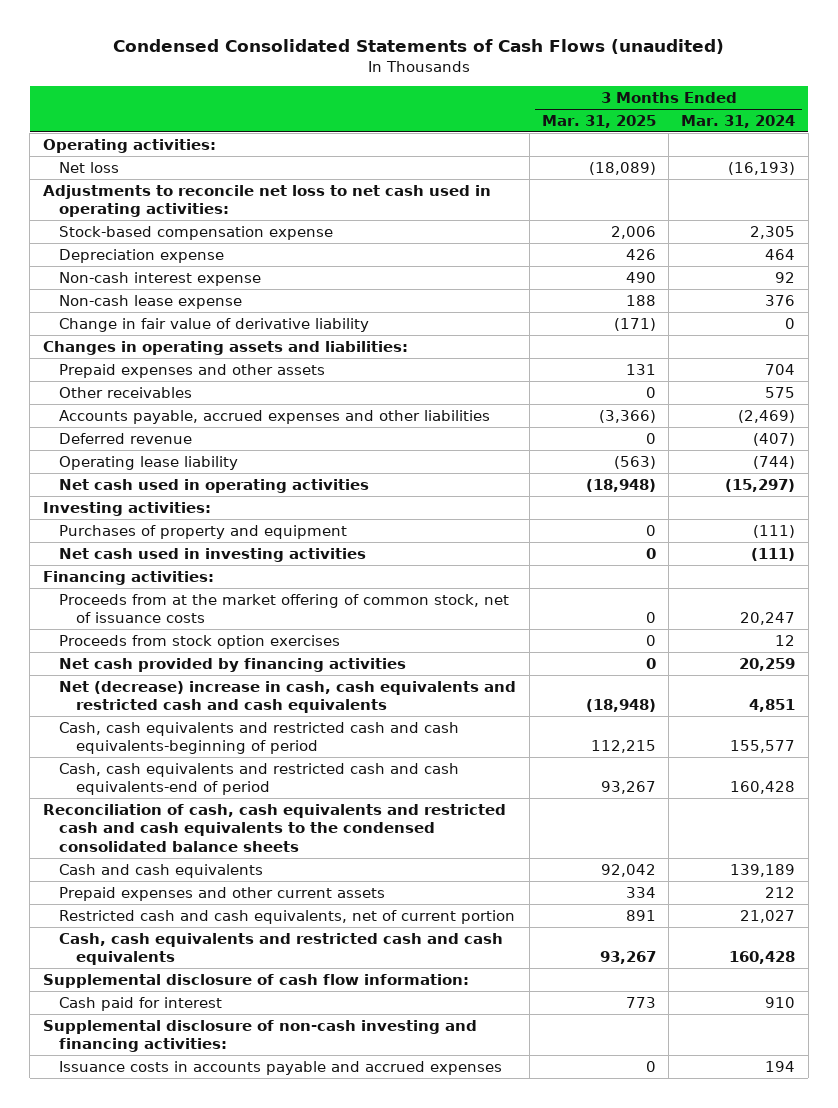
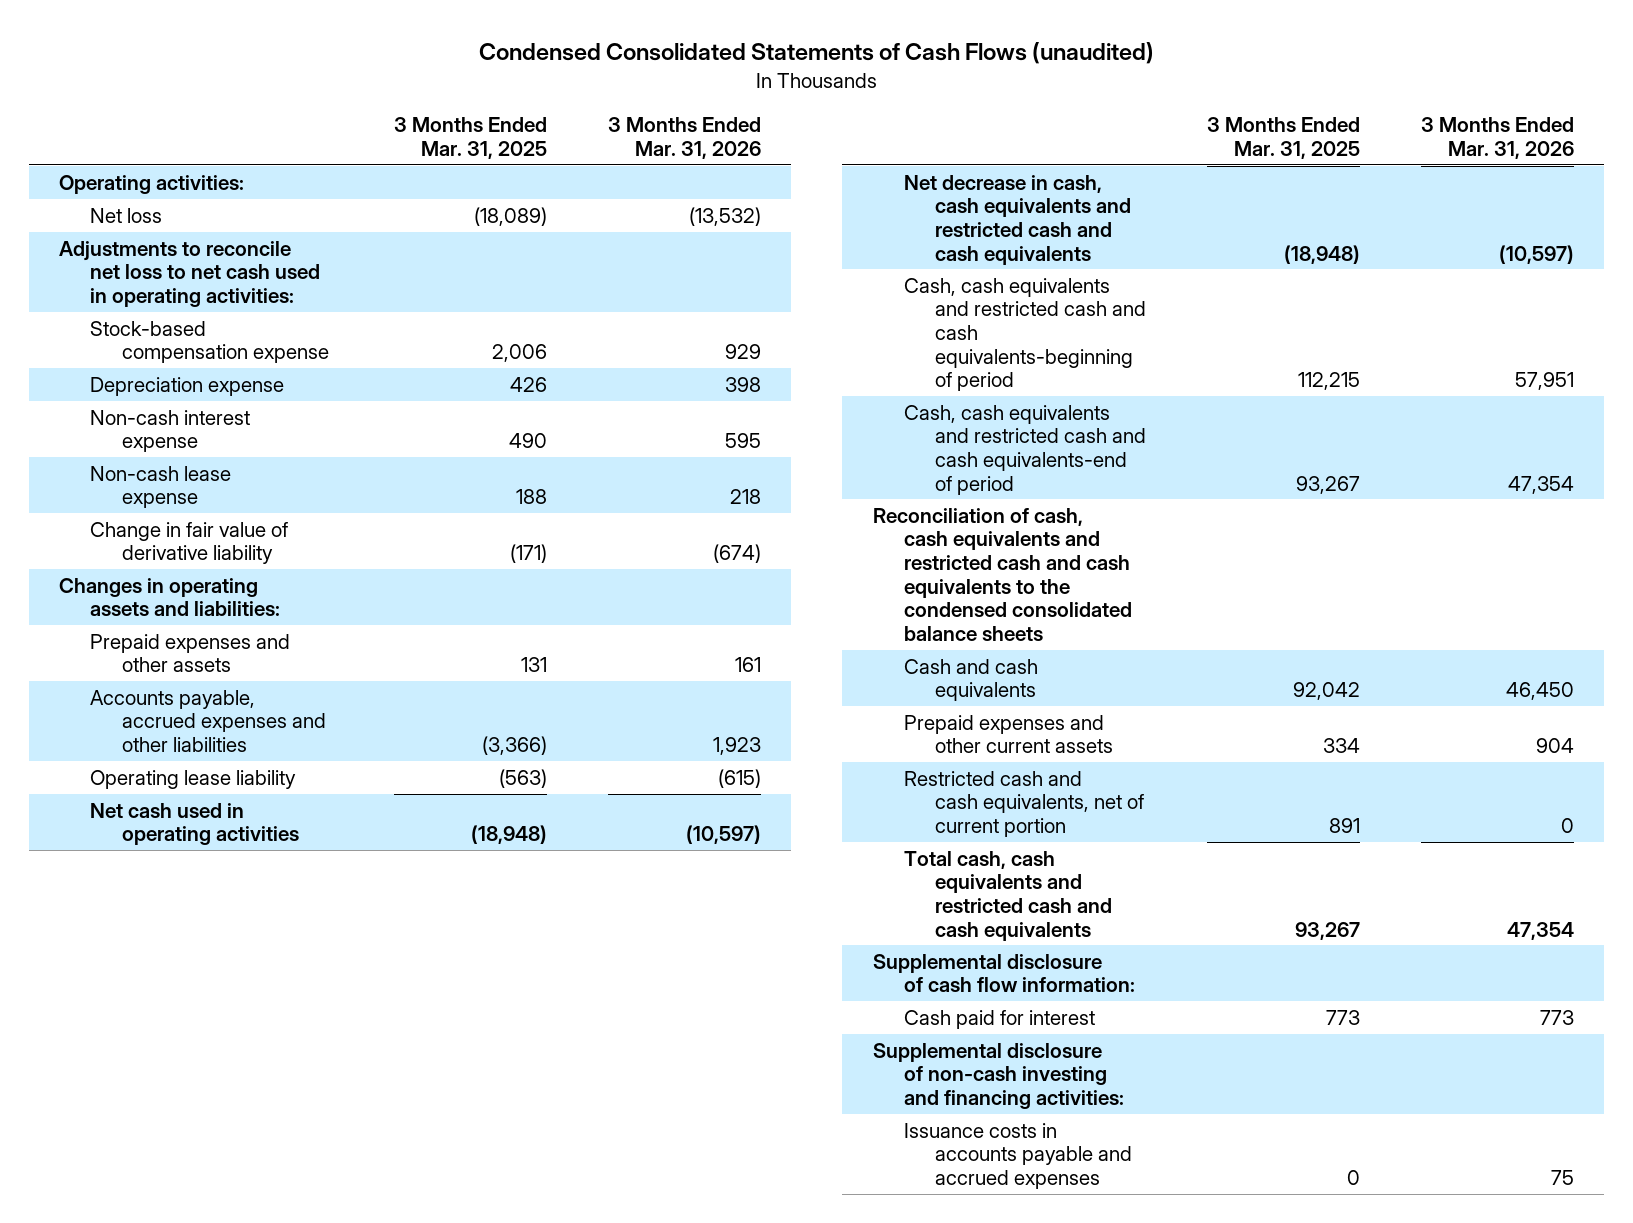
- | 3 Months Ended Mar. 31, 2025 | 3 Months Ended Mar. 31, 2024
+ | 3 Months Ended Mar. 31, 2025 | 3 Months Ended Mar. 31, 2026
- Other receivables | 0 | 575
- Deferred revenue | 0 | (407)
- Investing activities:
- Purchases of property and equipment | 0 | (111)
- Net cash used in investing activities | 0 | (111)
- Financing activities:
- Proceeds from at the market offering of common stock, net of issuance costs | 0 | 20,247
- Proceeds from stock option exercises | 0 | 12
- Net cash provided by financing activities | 0 | 20,259
- Net (decrease) increase in cash, cash equivalents and restricted cash and cash equivalents | (18,948) | 4,851
+ Net decrease in cash, cash equivalents and restricted cash and cash equivalents | (18,948) | (10,597)
- Cash, cash equivalents and restricted cash and cash equivalents | 93,267 | 160,428
+ Total cash, cash equivalents and restricted cash and cash equivalents | 93,267 | 47,354

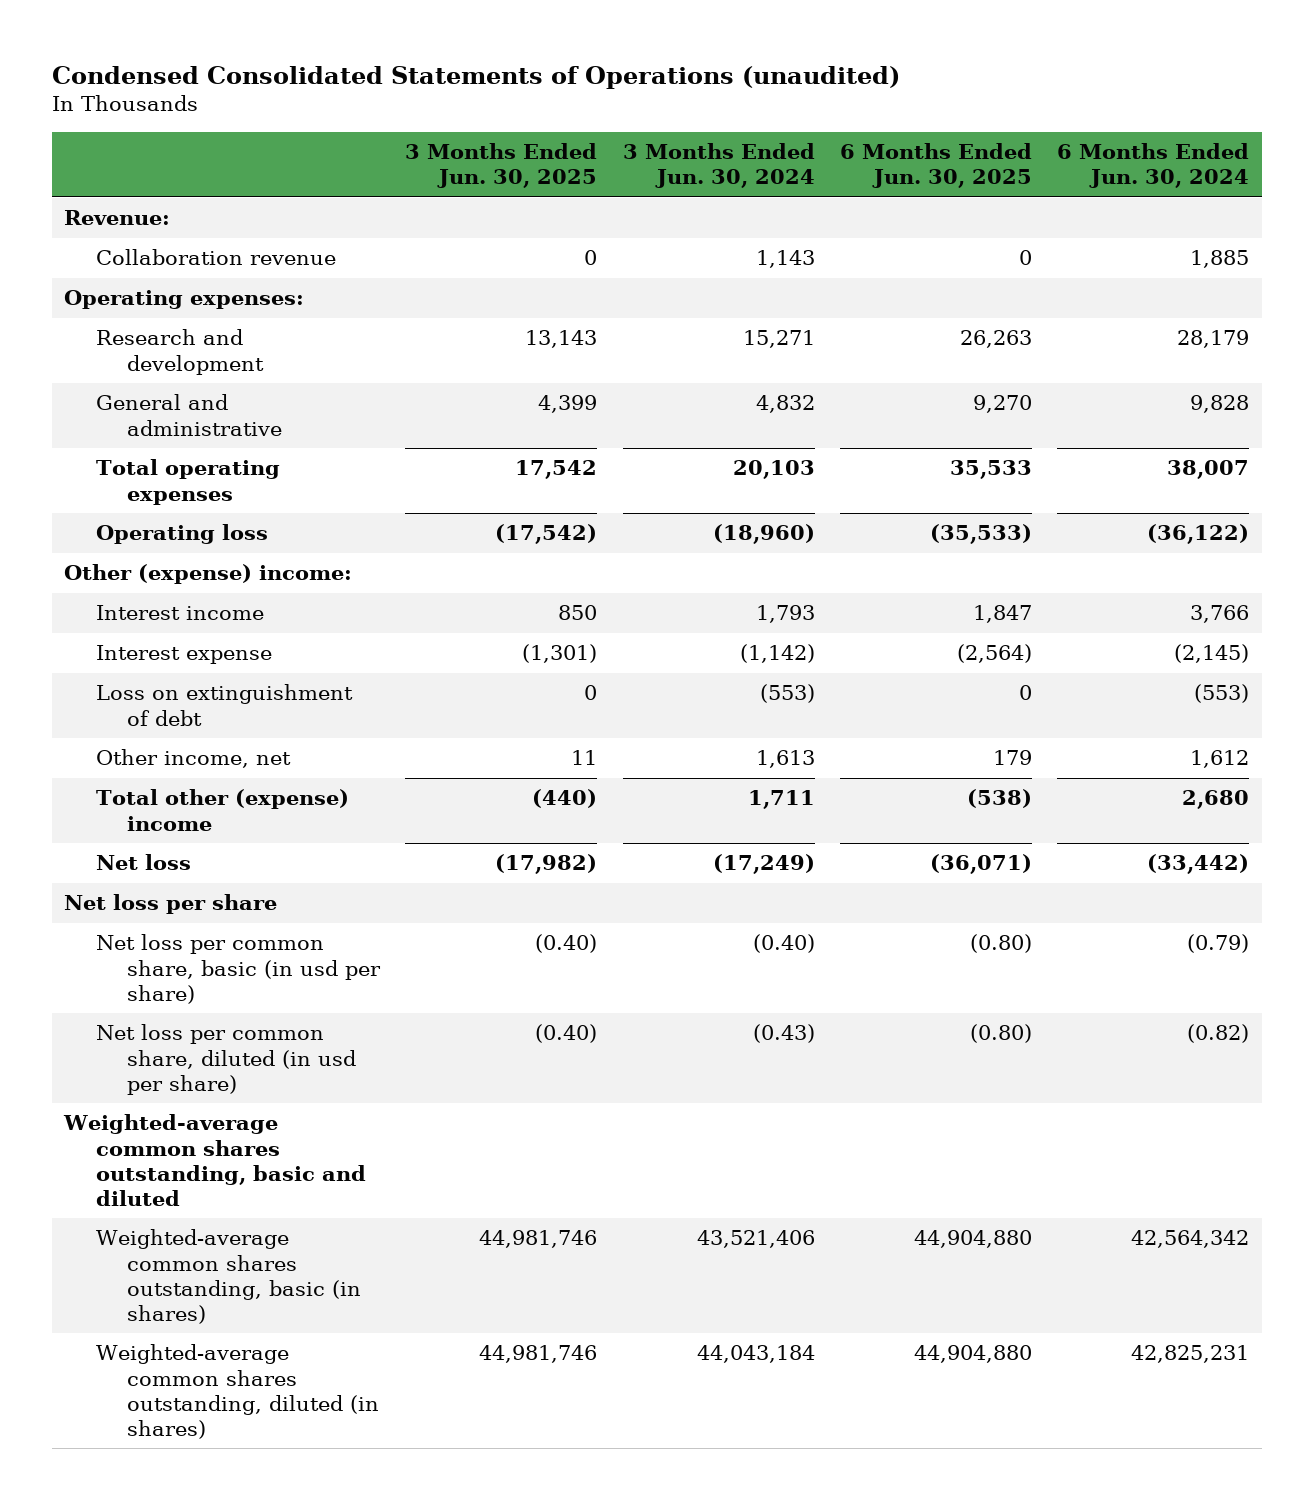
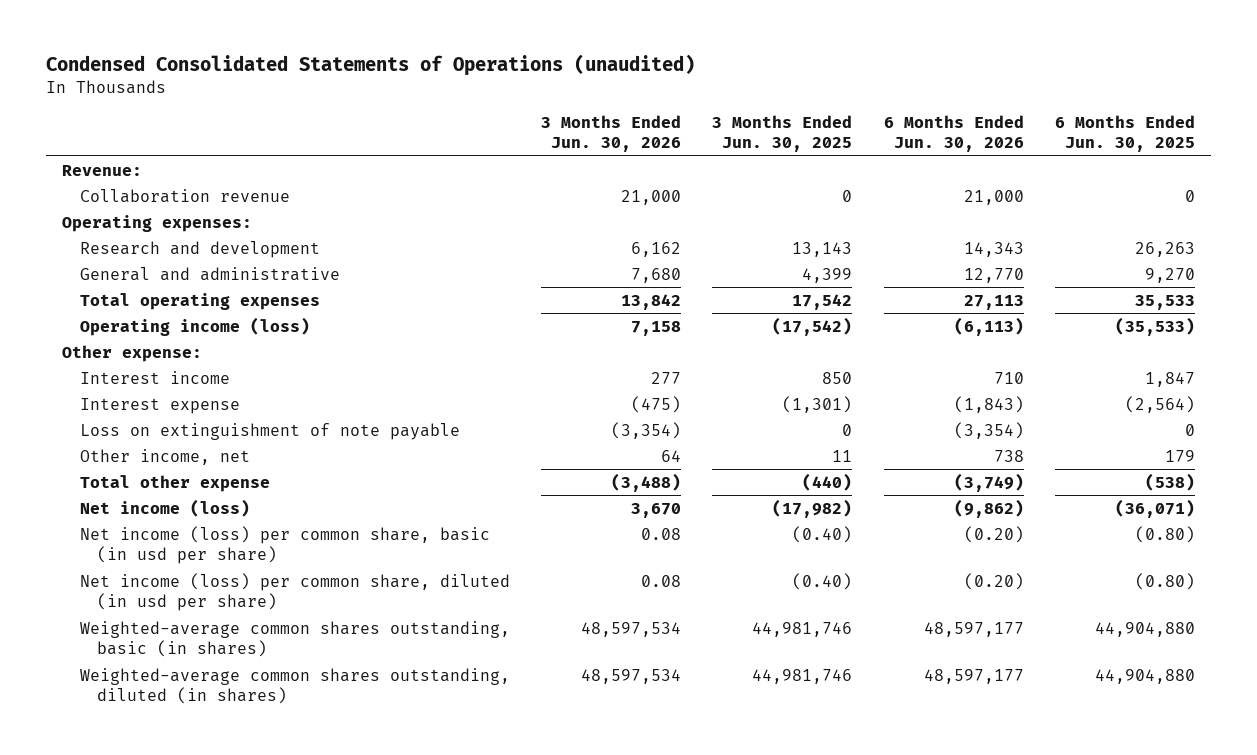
- | 3 Months Ended Jun. 30, 2025 | 3 Months Ended Jun. 30, 2024 | 6 Months Ended Jun. 30, 2025 | 6 Months Ended Jun. 30, 2024
+ | 3 Months Ended Jun. 30, 2026 | 3 Months Ended Jun. 30, 2025 | 6 Months Ended Jun. 30, 2026 | 6 Months Ended Jun. 30, 2025
- Operating loss | (17,542) | (18,960) | (35,533) | (36,122)
- Other (expense) income:
+ Operating income (loss) | 7,158 | (17,542) | (6,113) | (35,533)
+ Other expense:
- Loss on extinguishment of debt | 0 | (553) | 0 | (553)
+ Loss on extinguishment of note payable | (3,354) | 0 | (3,354) | 0
- Total other (expense) income | (440) | 1,711 | (538) | 2,680
- Net loss | (17,982) | (17,249) | (36,071) | (33,442)
- Net loss per share
- Net loss per common share, basic (in usd per share) | (0.40) | (0.40) | (0.80) | (0.79)
- Net loss per common share, diluted (in usd per share) | (0.40) | (0.43) | (0.80) | (0.82)
- Weighted-average common shares outstanding, basic and diluted
+ Total other expense | (3,488) | (440) | (3,749) | (538)
+ Net income (loss) | 3,670 | (17,982) | (9,862) | (36,071)
+ Net income (loss) per common share, basic (in usd per share) | 0.08 | (0.40) | (0.20) | (0.80)
+ Net income (loss) per common share, diluted (in usd per share) | 0.08 | (0.40) | (0.20) | (0.80)

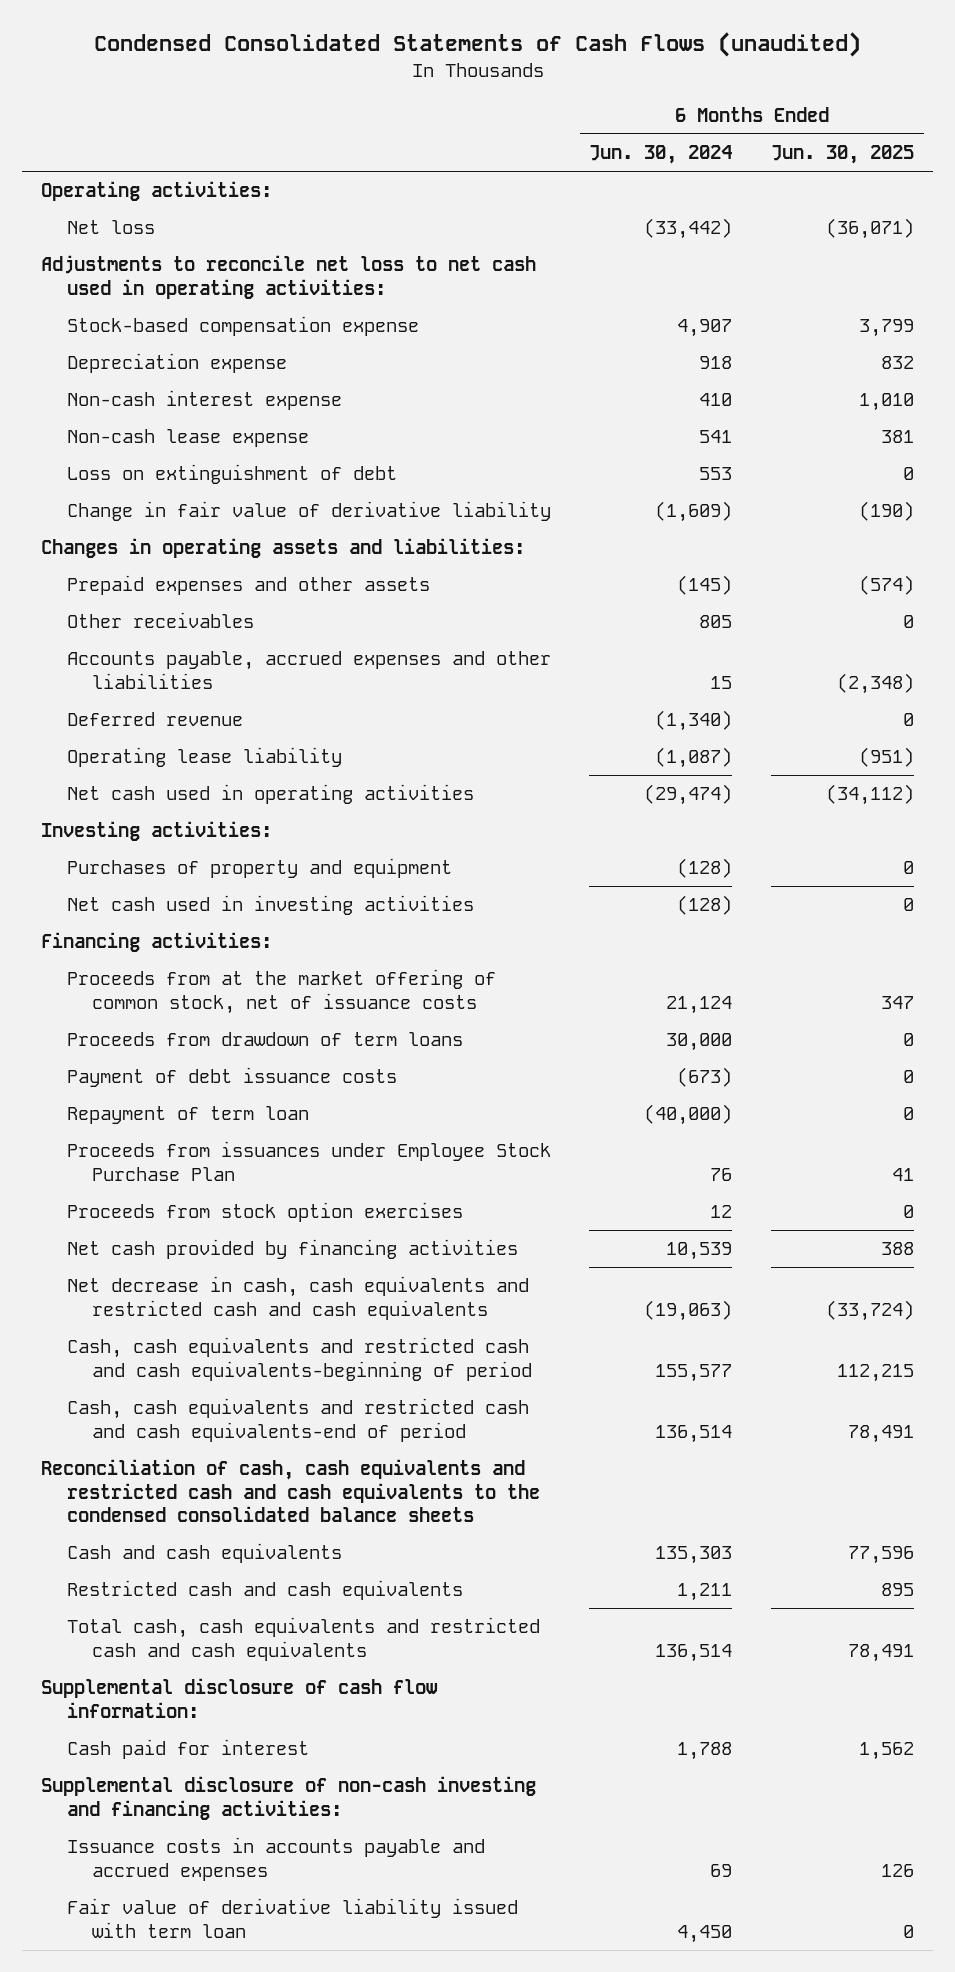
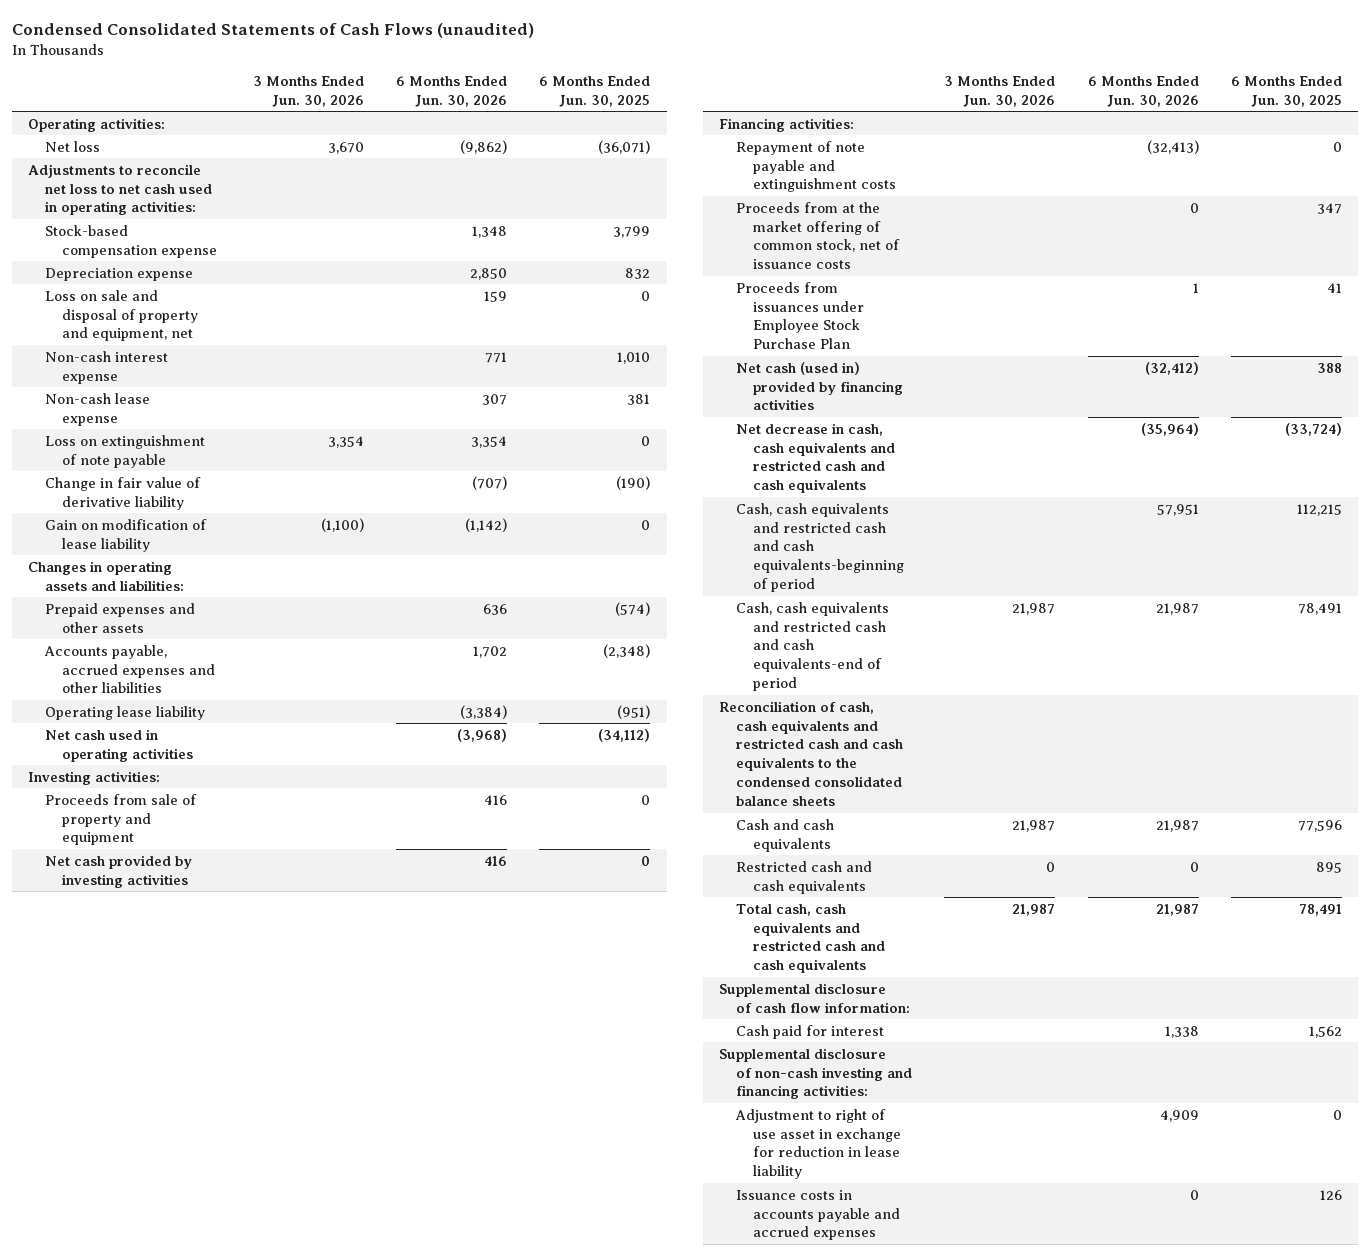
- | 6 Months Ended Jun. 30, 2024 | 6 Months Ended Jun. 30, 2025
+ | 3 Months Ended Jun. 30, 2026 | 6 Months Ended Jun. 30, 2026 | 6 Months Ended Jun. 30, 2025
+ Loss on sale and disposal of property and equipment, net | | 159 | 0
- Loss on extinguishment of debt | 553 | 0
+ Loss on extinguishment of note payable | 3,354 | 3,354 | 0
+ Gain on modification of lease liability | (1,100) | (1,142) | 0
- Other receivables | 805 | 0
- Deferred revenue | (1,340) | 0
- Purchases of property and equipment | (128) | 0
- Net cash used in investing activities | (128) | 0
+ Proceeds from sale of property and equipment | | 416 | 0
+ Net cash provided by investing activities | | 416 | 0
+ Repayment of note payable and extinguishment costs | | (32,413) | 0
- Proceeds from drawdown of term loans | 30,000 | 0
- Payment of debt issuance costs | (673) | 0
- Repayment of term loan | (40,000) | 0
- Proceeds from stock option exercises | 12 | 0
- Net cash provided by financing activities | 10,539 | 388
+ Net cash (used in) provided by financing activities | | (32,412) | 388
+ Adjustment to right of use asset in exchange for reduction in lease liability | | 4,909 | 0
- Fair value of derivative liability issued with term loan | 4,450 | 0

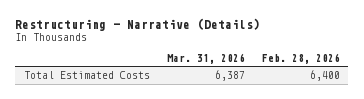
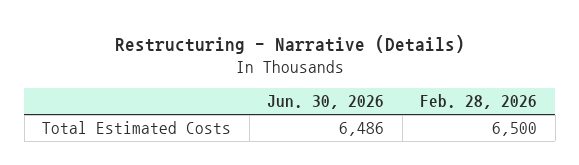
- | Mar. 31, 2026 | Feb. 28, 2026
+ | Jun. 30, 2026 | Feb. 28, 2026
- Total Estimated Costs | 6,387 | 6,400
+ Total Estimated Costs | 6,486 | 6,500

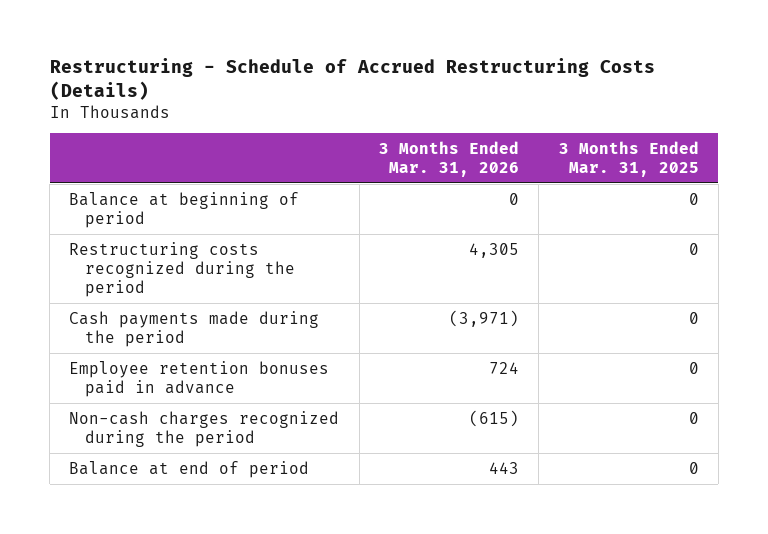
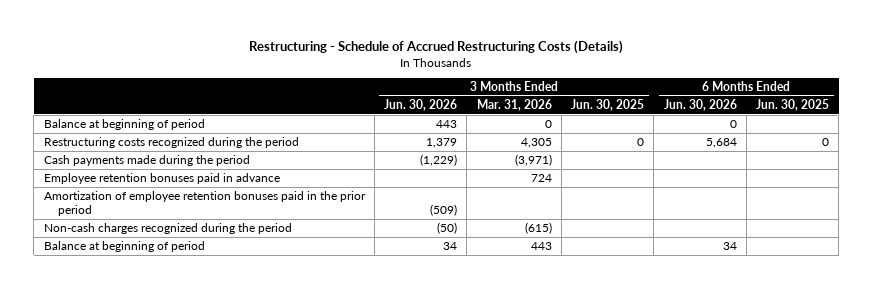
- | 3 Months Ended Mar. 31, 2026 | 3 Months Ended Mar. 31, 2025
+ | 3 Months Ended Jun. 30, 2026 | 3 Months Ended Mar. 31, 2026 | 3 Months Ended Jun. 30, 2025 | 6 Months Ended Jun. 30, 2026 | 6 Months Ended Jun. 30, 2025
+ Amortization of employee retention bonuses paid in the prior period | (509) | | | |
- Balance at end of period | 443 | 0
+ Balance at beginning of period | 34 | 443 | | 34 |

